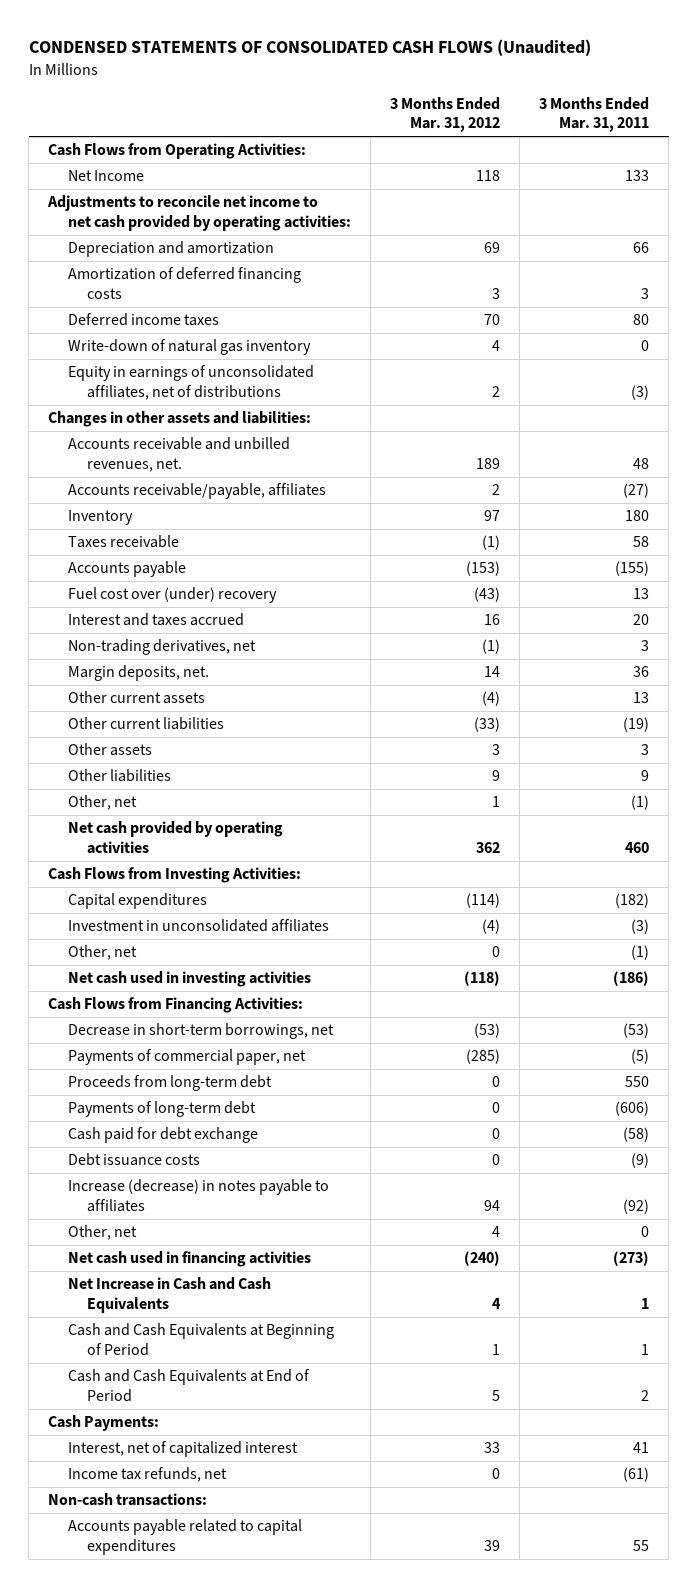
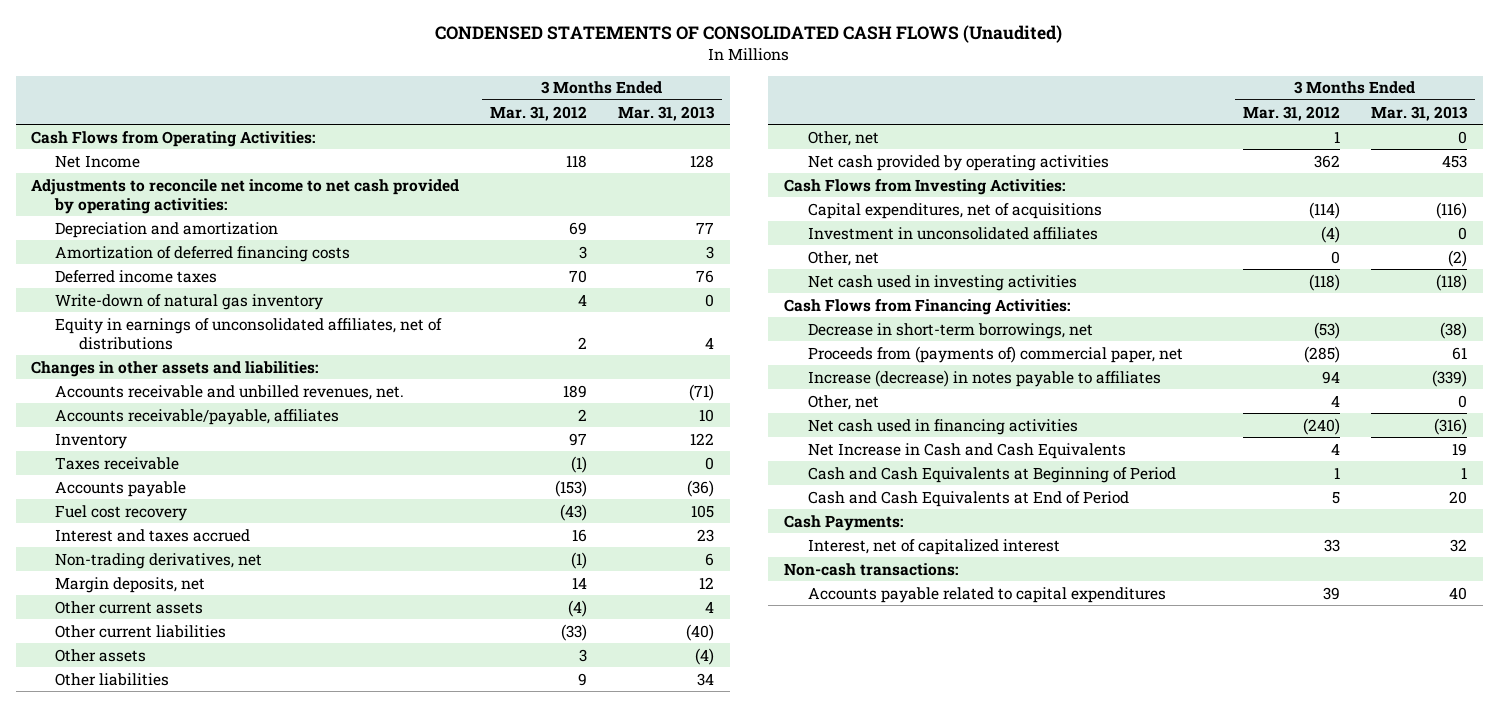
- | 3 Months Ended Mar. 31, 2012 | 3 Months Ended Mar. 31, 2011
+ | 3 Months Ended Mar. 31, 2012 | 3 Months Ended Mar. 31, 2013
- Fuel cost over (under) recovery | (43) | 13
+ Fuel cost recovery | (43) | 105
- Margin deposits, net. | 14 | 36
+ Margin deposits, net | 14 | 12
- Capital expenditures | (114) | (182)
+ Capital expenditures, net of acquisitions | (114) | (116)
- Payments of commercial paper, net | (285) | (5)
- Proceeds from long-term debt | 0 | 550
- Payments of long-term debt | 0 | (606)
- Cash paid for debt exchange | 0 | (58)
- Debt issuance costs | 0 | (9)
+ Proceeds from (payments of) commercial paper, net | (285) | 61
- Income tax refunds, net | 0 | (61)

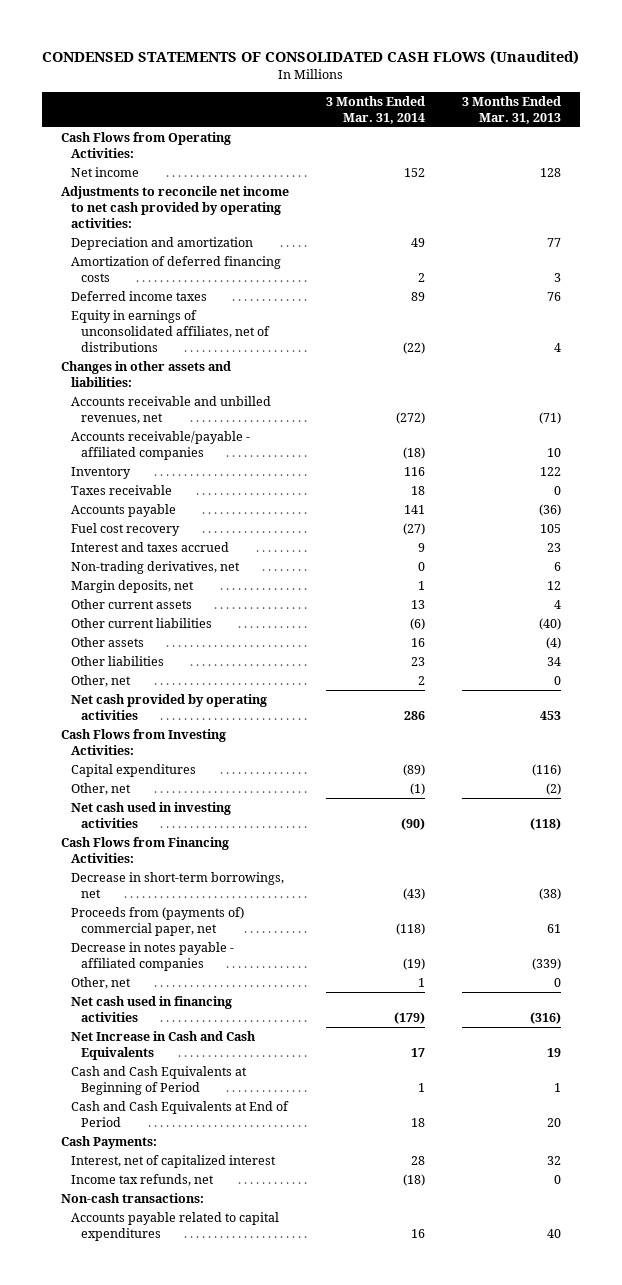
- | 3 Months Ended Mar. 31, 2012 | 3 Months Ended Mar. 31, 2013
+ | 3 Months Ended Mar. 31, 2014 | 3 Months Ended Mar. 31, 2013
- Net Income | 118 | 128
+ Net income | 152 | 128
- Write-down of natural gas inventory | 4 | 0
- Accounts receivable and unbilled revenues, net. | 189 | (71)
- Accounts receivable/payable, affiliates | 2 | 10
+ Accounts receivable and unbilled revenues, net | (272) | (71)
+ Accounts receivable/payable - affiliated companies | (18) | 10
- Capital expenditures, net of acquisitions | (114) | (116)
- Investment in unconsolidated affiliates | (4) | 0
+ Capital expenditures | (89) | (116)
- Increase (decrease) in notes payable to affiliates | 94 | (339)
+ Decrease in notes payable - affiliated companies | (19) | (339)
+ Income tax refunds, net | (18) | 0

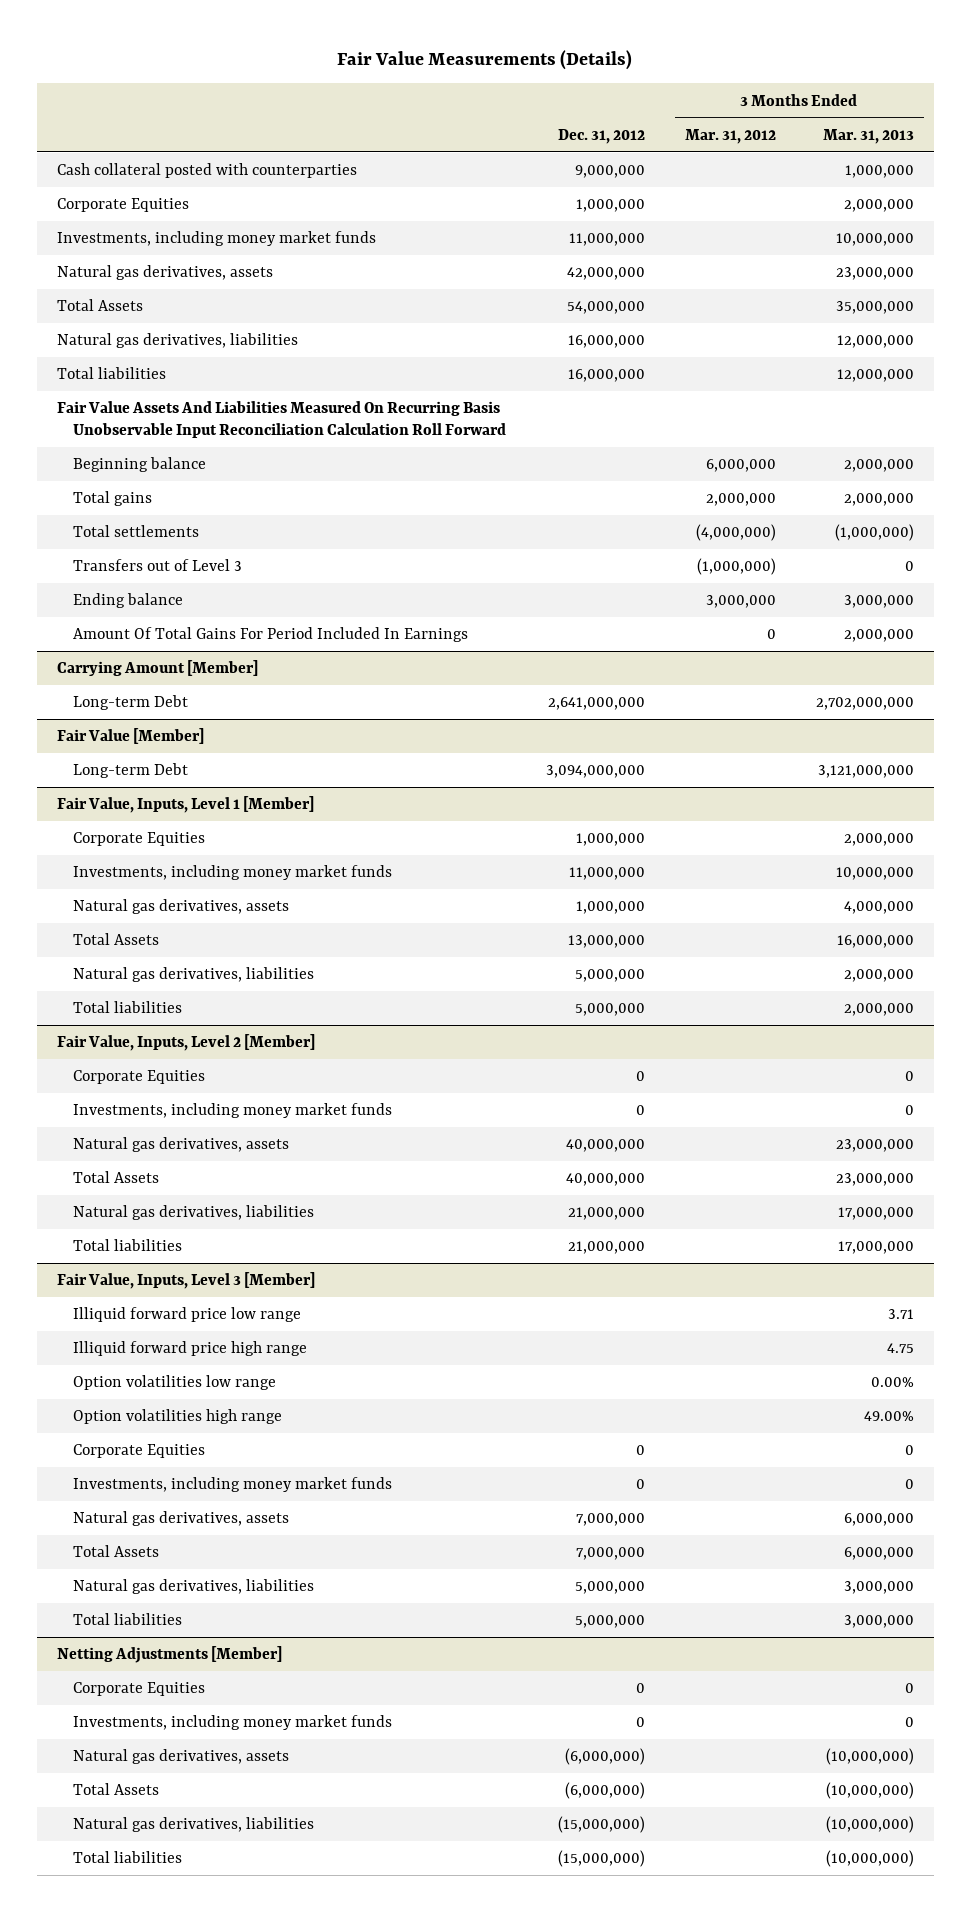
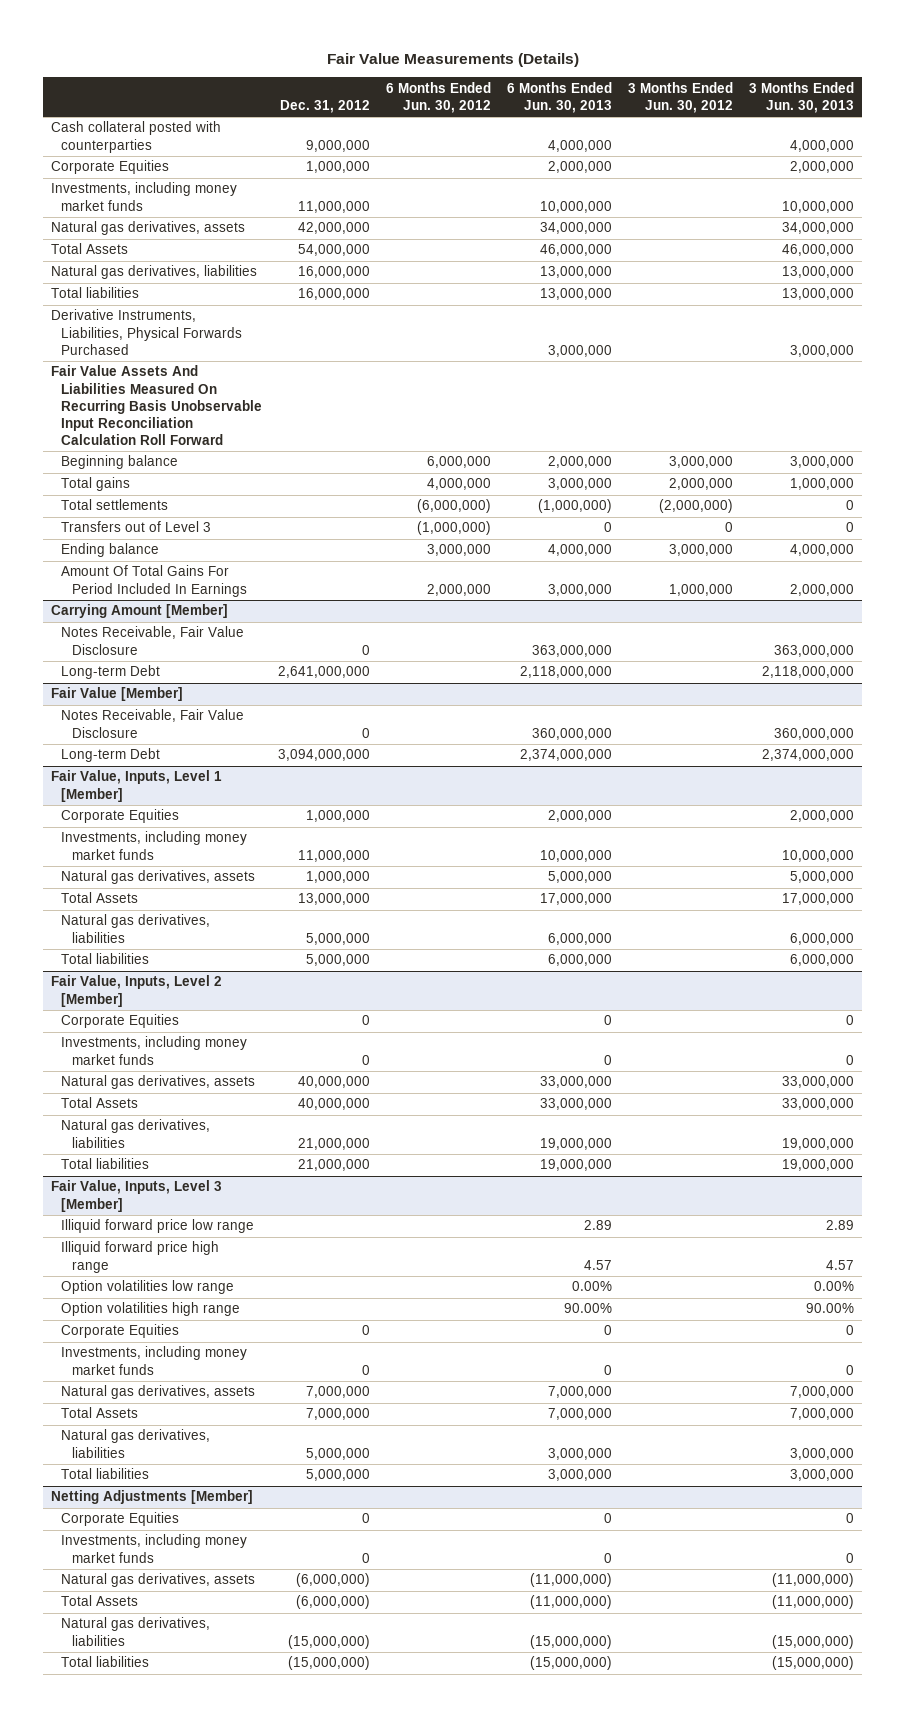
- | Dec. 31, 2012 | 3 Months Ended Mar. 31, 2012 | 3 Months Ended Mar. 31, 2013
+ | Dec. 31, 2012 | 6 Months Ended Jun. 30, 2012 | 6 Months Ended Jun. 30, 2013 | 3 Months Ended Jun. 30, 2012 | 3 Months Ended Jun. 30, 2013
+ Derivative Instruments, Liabilities, Physical Forwards Purchased | | | 3,000,000 | | 3,000,000
@ Carrying Amount [Member]
+ Notes Receivable, Fair Value Disclosure | 0 | | 363,000,000 | | 363,000,000
@ Fair Value [Member]
+ Notes Receivable, Fair Value Disclosure | 0 | | 360,000,000 | | 360,000,000

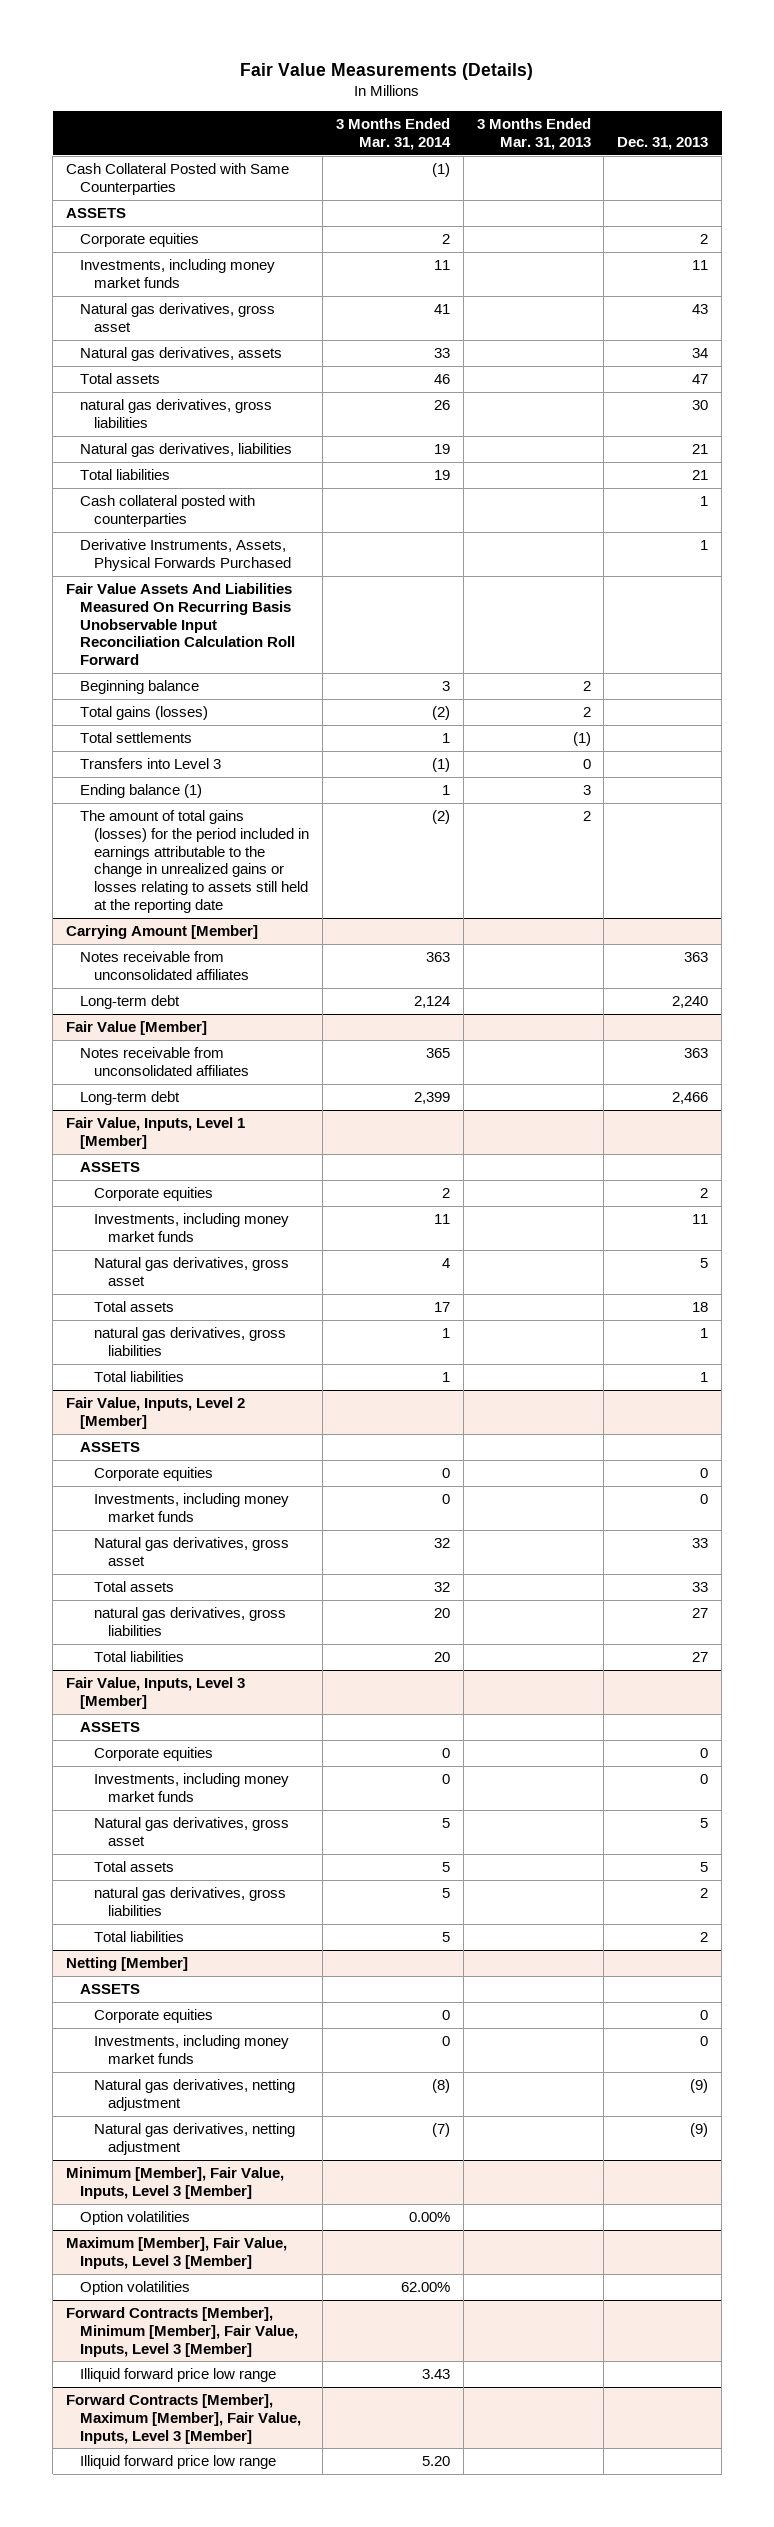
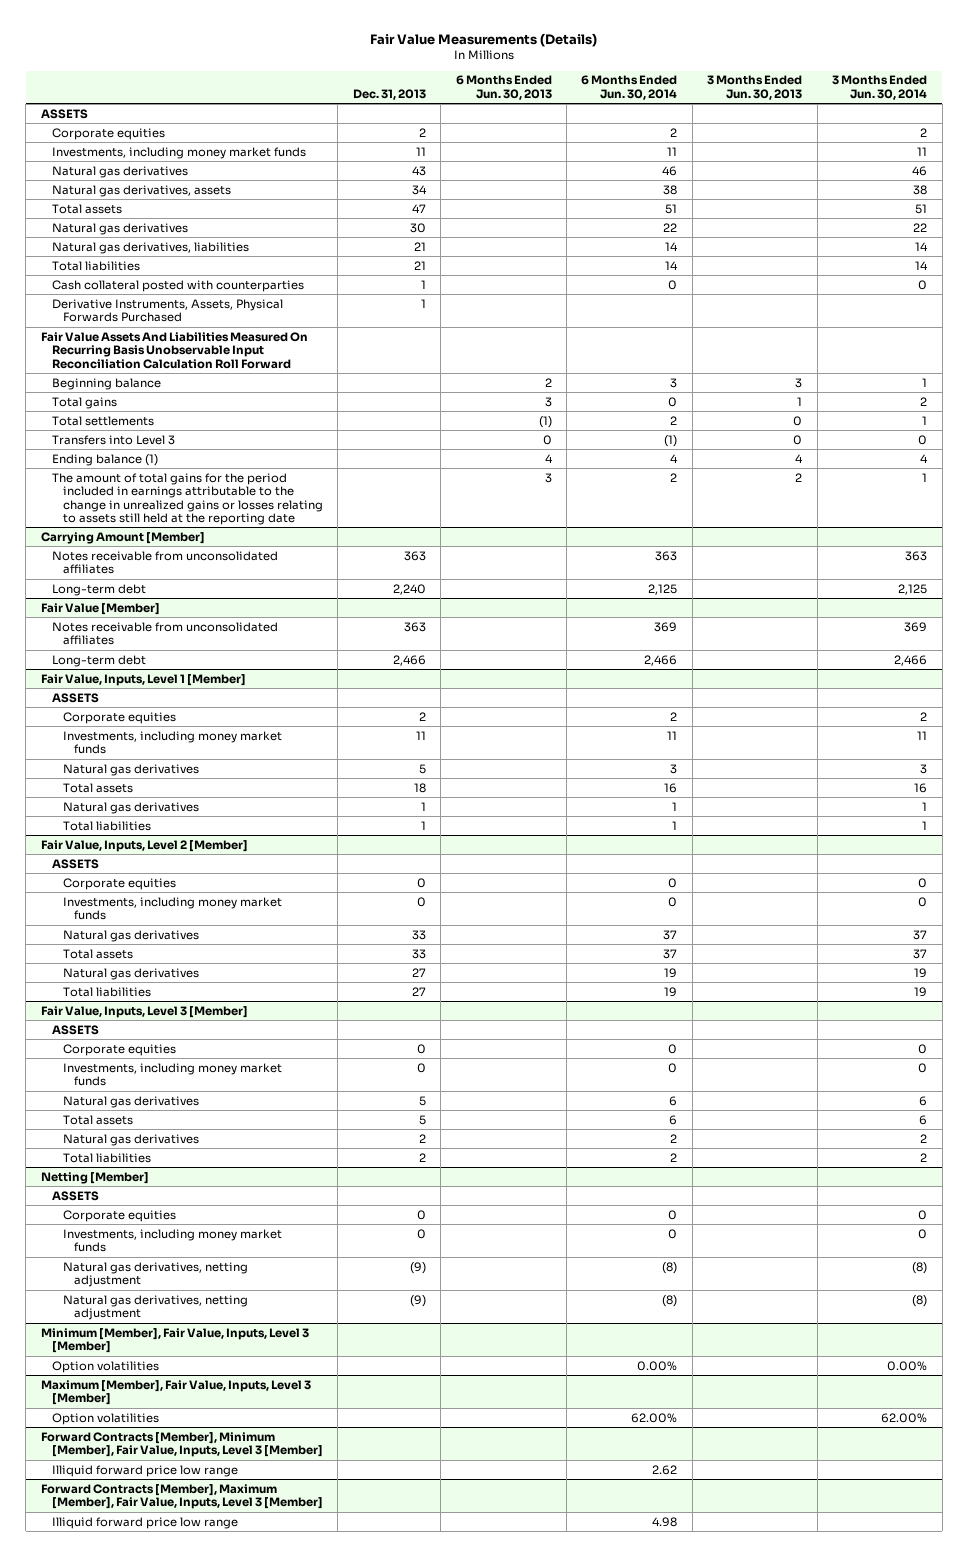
- | 3 Months Ended Mar. 31, 2014 | 3 Months Ended Mar. 31, 2013 | Dec. 31, 2013
+ | Dec. 31, 2013 | 6 Months Ended Jun. 30, 2013 | 6 Months Ended Jun. 30, 2014 | 3 Months Ended Jun. 30, 2013 | 3 Months Ended Jun. 30, 2014
- Cash Collateral Posted with Same Counterparties | (1) | |
- Natural gas derivatives, gross asset | 41 | | 43
+ Natural gas derivatives | 43 | | 46 | | 46
- natural gas derivatives, gross liabilities | 26 | | 30
+ Natural gas derivatives | 30 | | 22 | | 22
- Total gains (losses) | (2) | 2 |
+ Total gains | | 3 | 0 | 1 | 2
- The amount of total gains (losses) for the period included in earnings attributable to the change in unrealized gains or losses relating to assets still held at the reporting date | (2) | 2 |
+ The amount of total gains for the period included in earnings attributable to the change in unrealized gains or losses relating to assets still held at the reporting date | | 3 | 2 | 2 | 1
@ Fair Value, Inputs, Level 1 [Member]
- Natural gas derivatives, gross asset | 4 | | 5
+ Natural gas derivatives | 5 | | 3 | | 3
- natural gas derivatives, gross liabilities | 1 | | 1
+ Natural gas derivatives | 1 | | 1 | | 1
@ Fair Value, Inputs, Level 2 [Member]
- Natural gas derivatives, gross asset | 32 | | 33
+ Natural gas derivatives | 33 | | 37 | | 37
- natural gas derivatives, gross liabilities | 20 | | 27
+ Natural gas derivatives | 27 | | 19 | | 19
@ Fair Value, Inputs, Level 3 [Member]
- Natural gas derivatives, gross asset | 5 | | 5
+ Natural gas derivatives | 5 | | 6 | | 6
- natural gas derivatives, gross liabilities | 5 | | 2
+ Natural gas derivatives | 2 | | 2 | | 2

